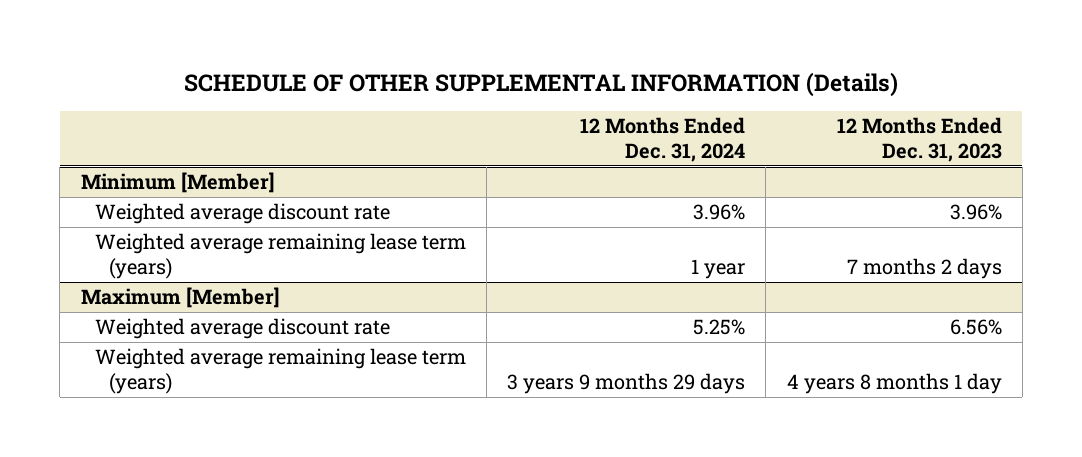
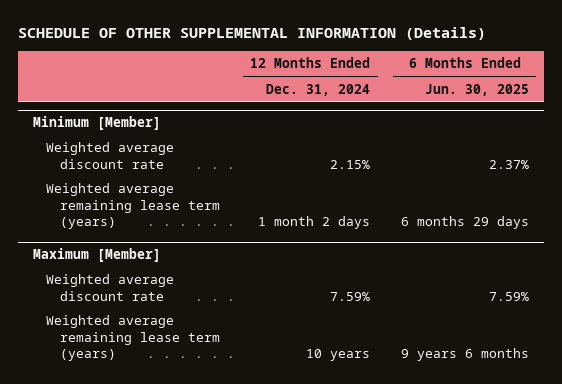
- | 12 Months Ended Dec. 31, 2024 | 12 Months Ended Dec. 31, 2023
+ | 12 Months Ended Dec. 31, 2024 | 6 Months Ended Jun. 30, 2025
@ Minimum [Member]
- Weighted average discount rate | 3.96% | 3.96%
- Weighted average remaining lease term (years) | 1 year | 7 months 2 days
+ Weighted average discount rate | 2.15% | 2.37%
+ Weighted average remaining lease term (years) | 1 month 2 days | 6 months 29 days
@ Maximum [Member]
- Weighted average discount rate | 5.25% | 6.56%
- Weighted average remaining lease term (years) | 3 years 9 months 29 days | 4 years 8 months 1 day
+ Weighted average discount rate | 7.59% | 7.59%
+ Weighted average remaining lease term (years) | 10 years | 9 years 6 months

